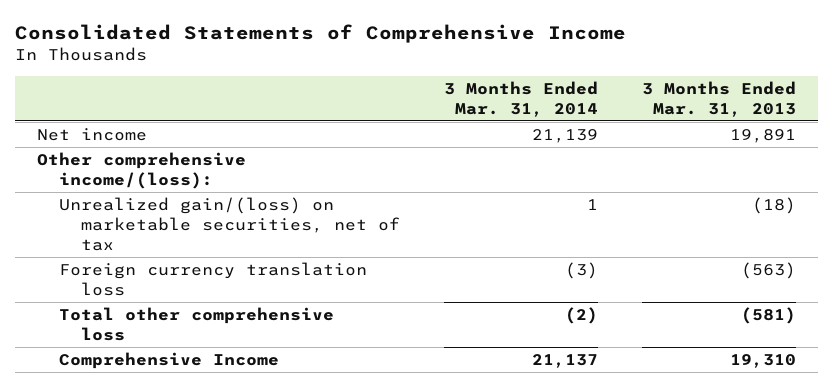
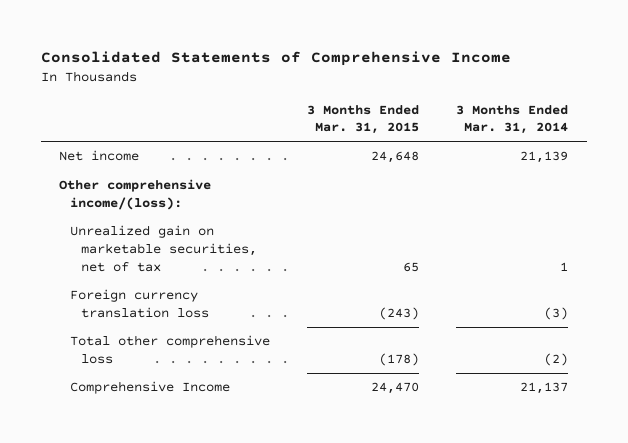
- | 3 Months Ended Mar. 31, 2014 | 3 Months Ended Mar. 31, 2013
+ | 3 Months Ended Mar. 31, 2015 | 3 Months Ended Mar. 31, 2014
- Unrealized gain/(loss) on marketable securities, net of tax | 1 | (18)
+ Unrealized gain on marketable securities, net of tax | 65 | 1

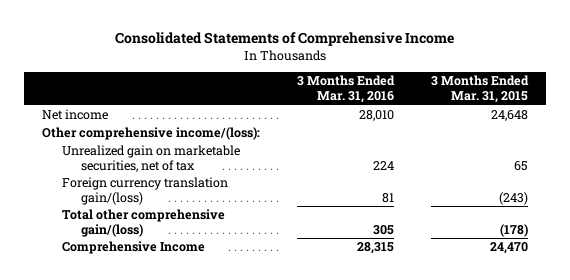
- | 3 Months Ended Mar. 31, 2015 | 3 Months Ended Mar. 31, 2014
+ | 3 Months Ended Mar. 31, 2016 | 3 Months Ended Mar. 31, 2015
- Foreign currency translation loss | (243) | (3)
- Total other comprehensive loss | (178) | (2)
+ Foreign currency translation gain/(loss) | 81 | (243)
+ Total other comprehensive gain/(loss) | 305 | (178)

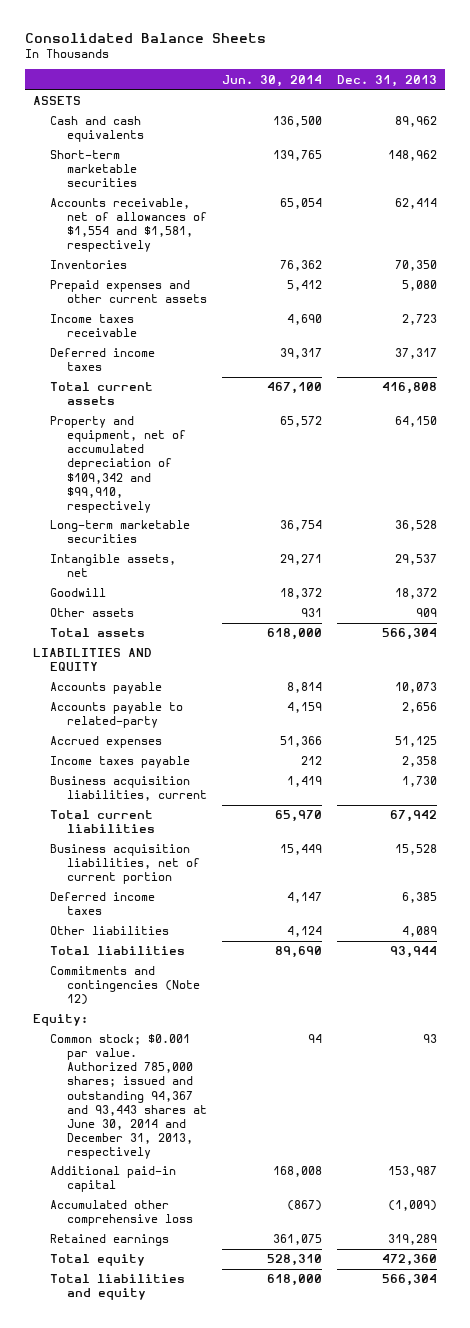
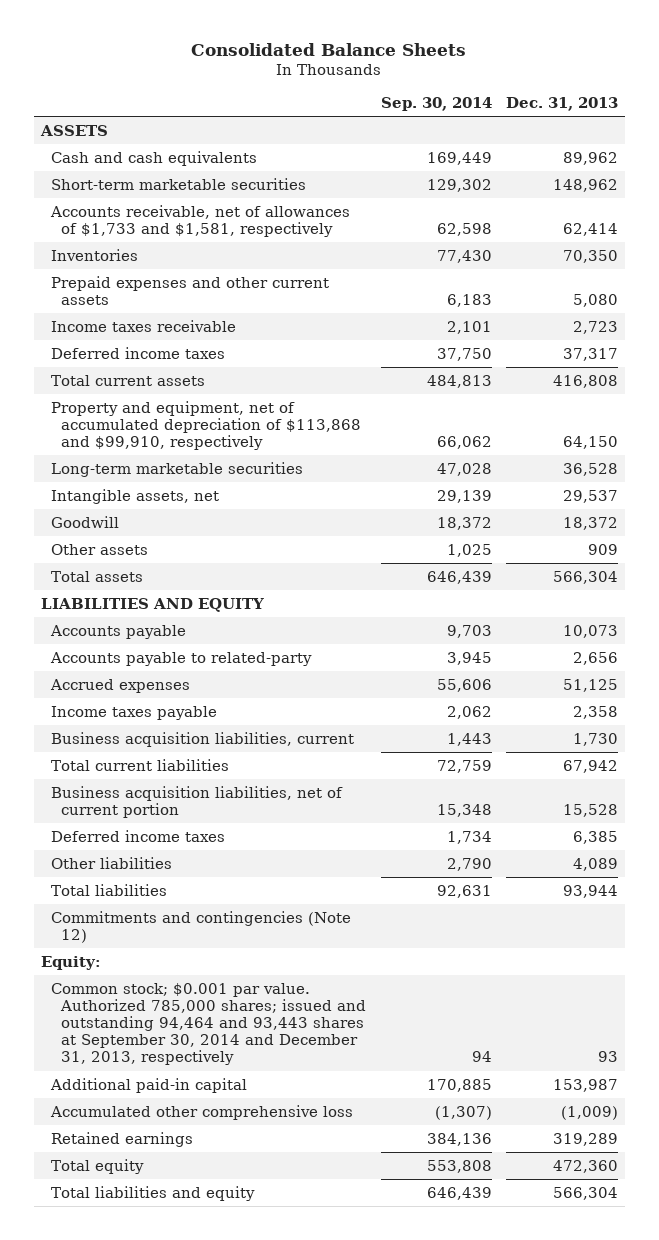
- | Jun. 30, 2014 | Dec. 31, 2013
+ | Sep. 30, 2014 | Dec. 31, 2013
- Accounts receivable, net of allowances of $1,554 and $1,581, respectively | 65,054 | 62,414
+ Accounts receivable, net of allowances of $1,733 and $1,581, respectively | 62,598 | 62,414
- Property and equipment, net of accumulated depreciation of $109,342 and $99,910, respectively | 65,572 | 64,150
+ Property and equipment, net of accumulated depreciation of $113,868 and $99,910, respectively | 66,062 | 64,150
- Common stock; $0.001 par value. Authorized 785,000 shares; issued and outstanding 94,367 and 93,443 shares at June 30, 2014 and December 31, 2013, respectively | 94 | 93
+ Common stock; $0.001 par value. Authorized 785,000 shares; issued and outstanding 94,464 and 93,443 shares at September 30, 2014 and December 31, 2013, respectively | 94 | 93

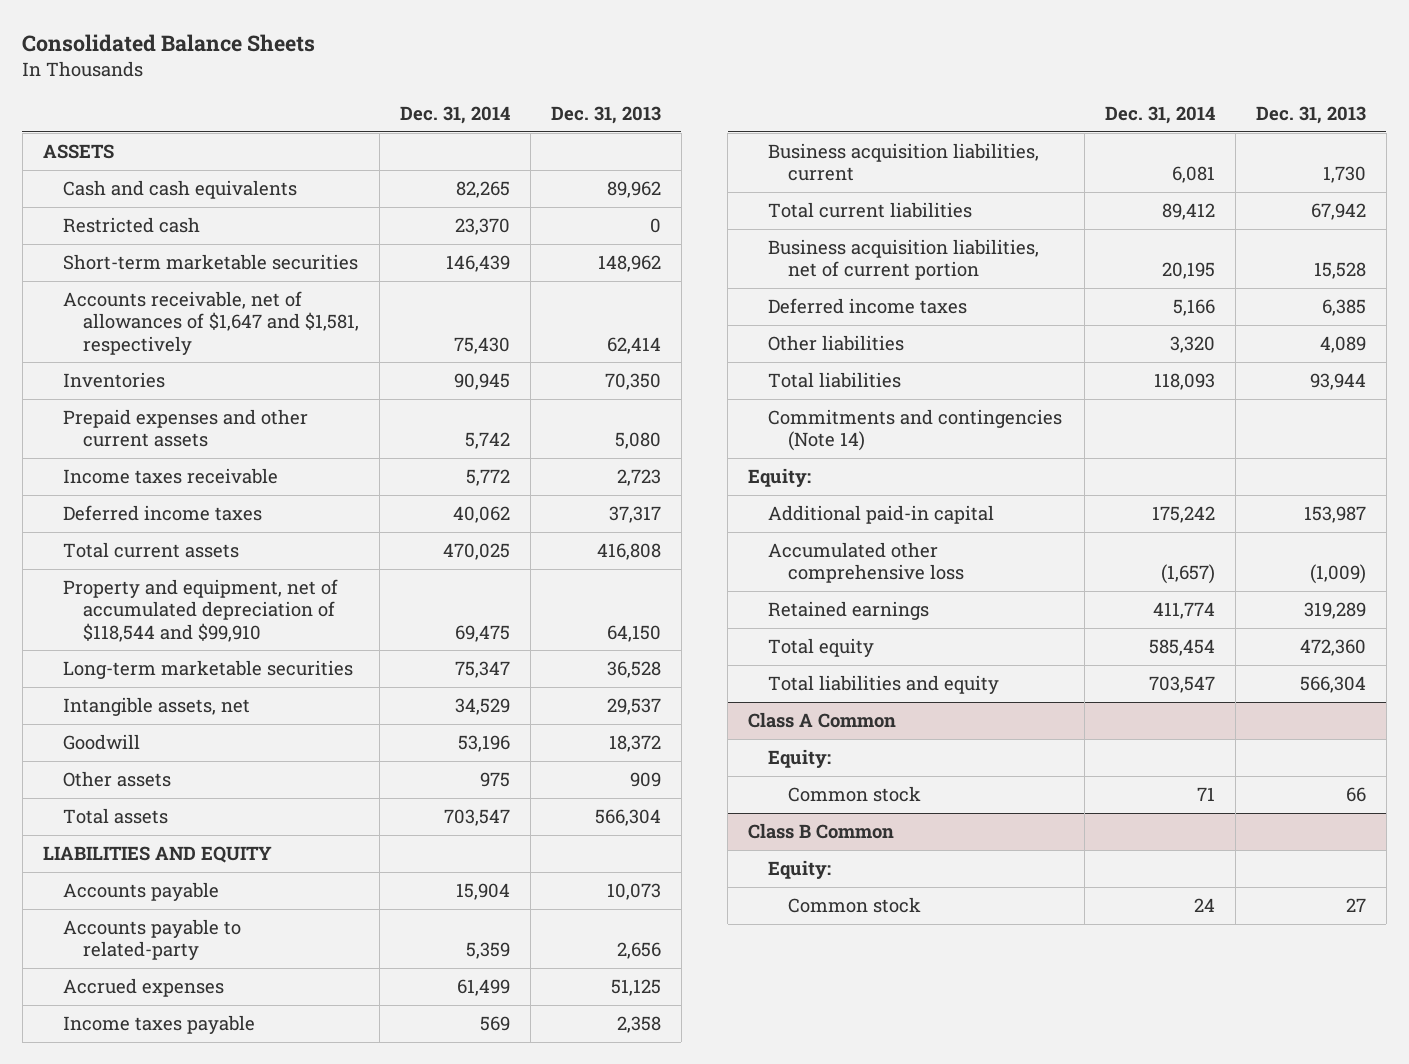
- | Sep. 30, 2014 | Dec. 31, 2013
+ | Dec. 31, 2014 | Dec. 31, 2013
+ Restricted cash | 23,370 | 0
- Accounts receivable, net of allowances of $1,733 and $1,581, respectively | 62,598 | 62,414
+ Accounts receivable, net of allowances of $1,647 and $1,581, respectively | 75,430 | 62,414
- Property and equipment, net of accumulated depreciation of $113,868 and $99,910, respectively | 66,062 | 64,150
+ Property and equipment, net of accumulated depreciation of $118,544 and $99,910 | 69,475 | 64,150
- Commitments and contingencies (Note 12)
+ Commitments and contingencies (Note 14)
- Common stock; $0.001 par value. Authorized 785,000 shares; issued and outstanding 94,464 and 93,443 shares at September 30, 2014 and December 31, 2013, respectively | 94 | 93
+ Class A Common
+ Equity:
+ Common stock | 71 | 66
+ Class B Common
+ Equity:
+ Common stock | 24 | 27

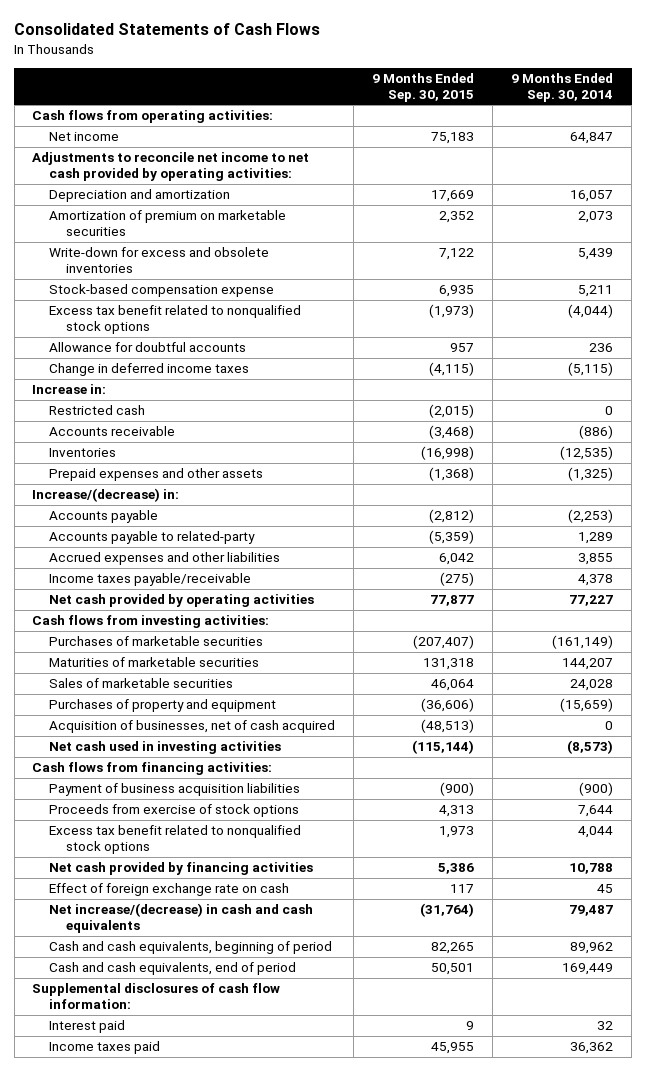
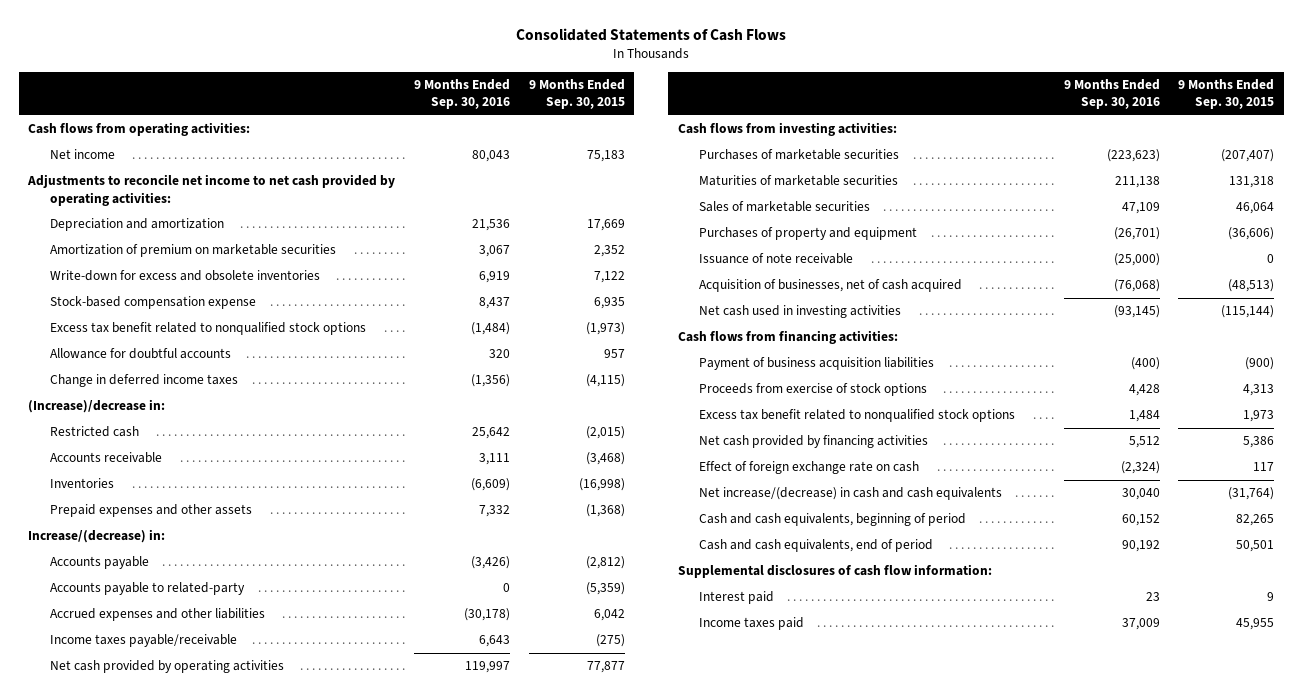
- | 9 Months Ended Sep. 30, 2015 | 9 Months Ended Sep. 30, 2014
+ | 9 Months Ended Sep. 30, 2016 | 9 Months Ended Sep. 30, 2015
- Increase in:
+ (Increase)/decrease in:
+ Issuance of note receivable | (25,000) | 0

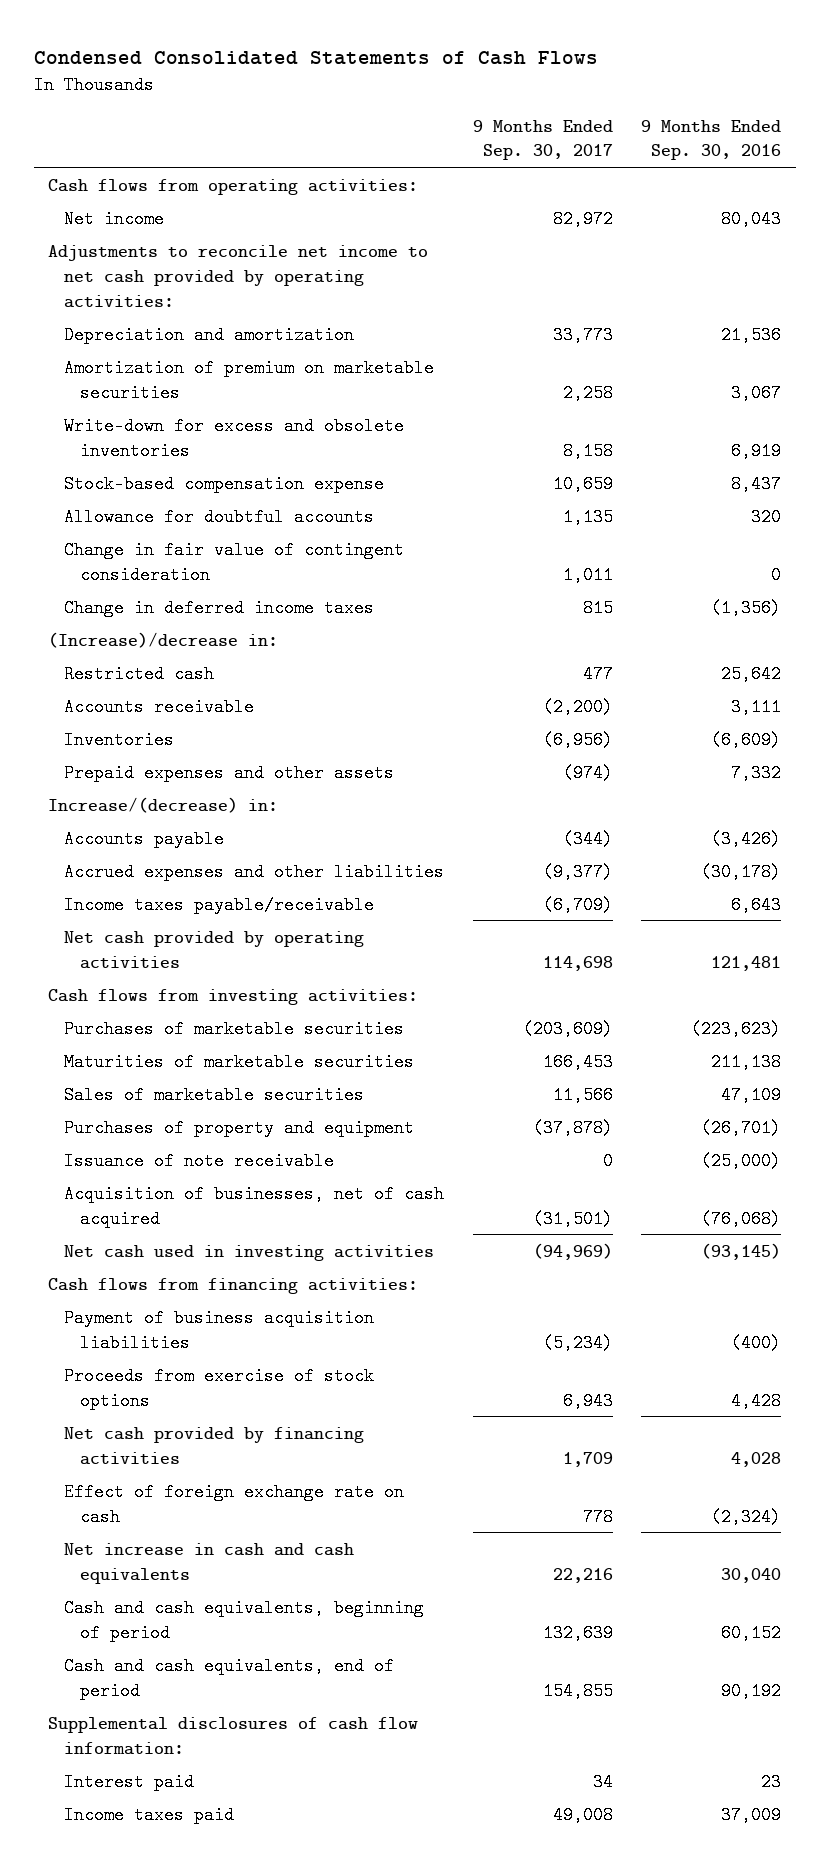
- Consolidated Statements of Cash Flows
+ Condensed Consolidated Statements of Cash Flows
- | 9 Months Ended Sep. 30, 2016 | 9 Months Ended Sep. 30, 2015
+ | 9 Months Ended Sep. 30, 2017 | 9 Months Ended Sep. 30, 2016
- Excess tax benefit related to nonqualified stock options | (1,484) | (1,973)
+ Change in fair value of contingent consideration | 1,011 | 0
- Accounts payable to related-party | 0 | (5,359)
- Net cash provided by operating activities | 119,997 | 77,877
+ Net cash provided by operating activities | 114,698 | 121,481
- Excess tax benefit related to nonqualified stock options | 1,484 | 1,973
- Net cash provided by financing activities | 5,512 | 5,386
+ Net cash provided by financing activities | 1,709 | 4,028
- Net increase/(decrease) in cash and cash equivalents | 30,040 | (31,764)
+ Net increase in cash and cash equivalents | 22,216 | 30,040

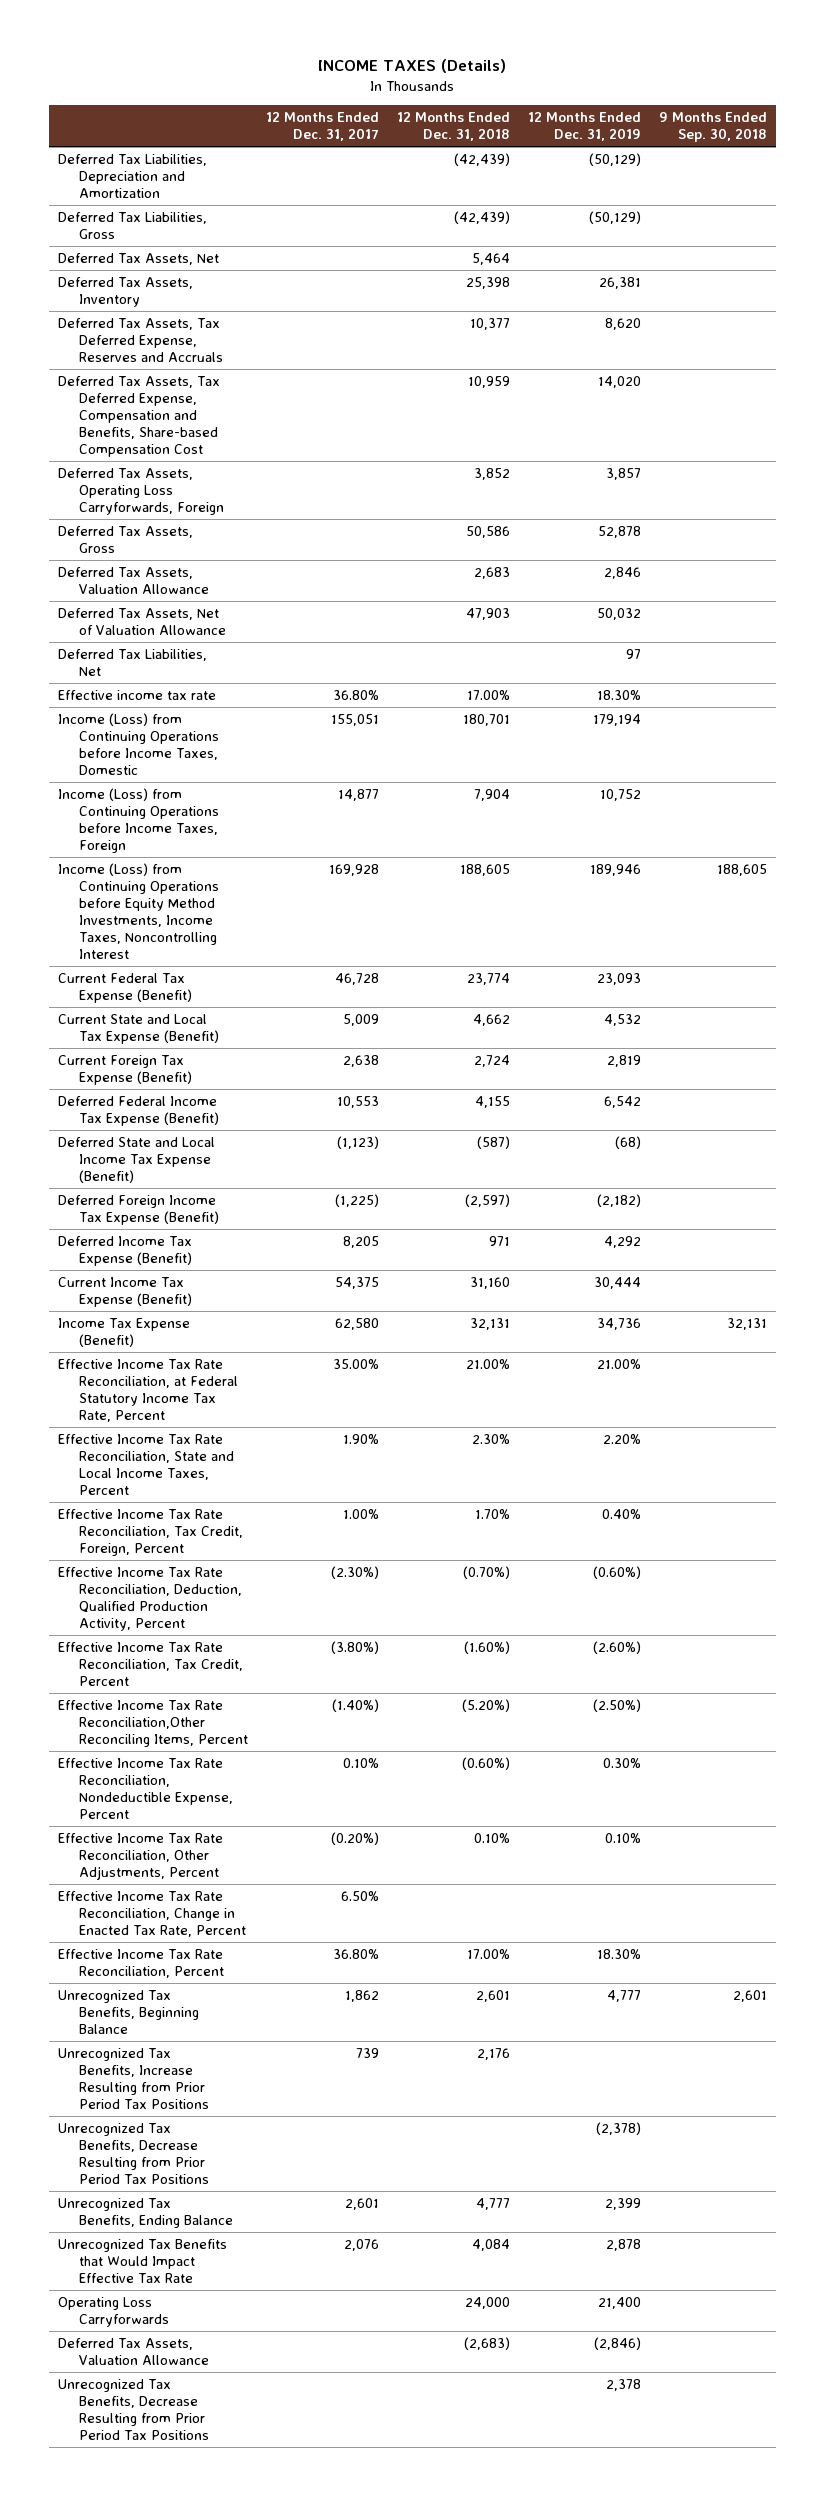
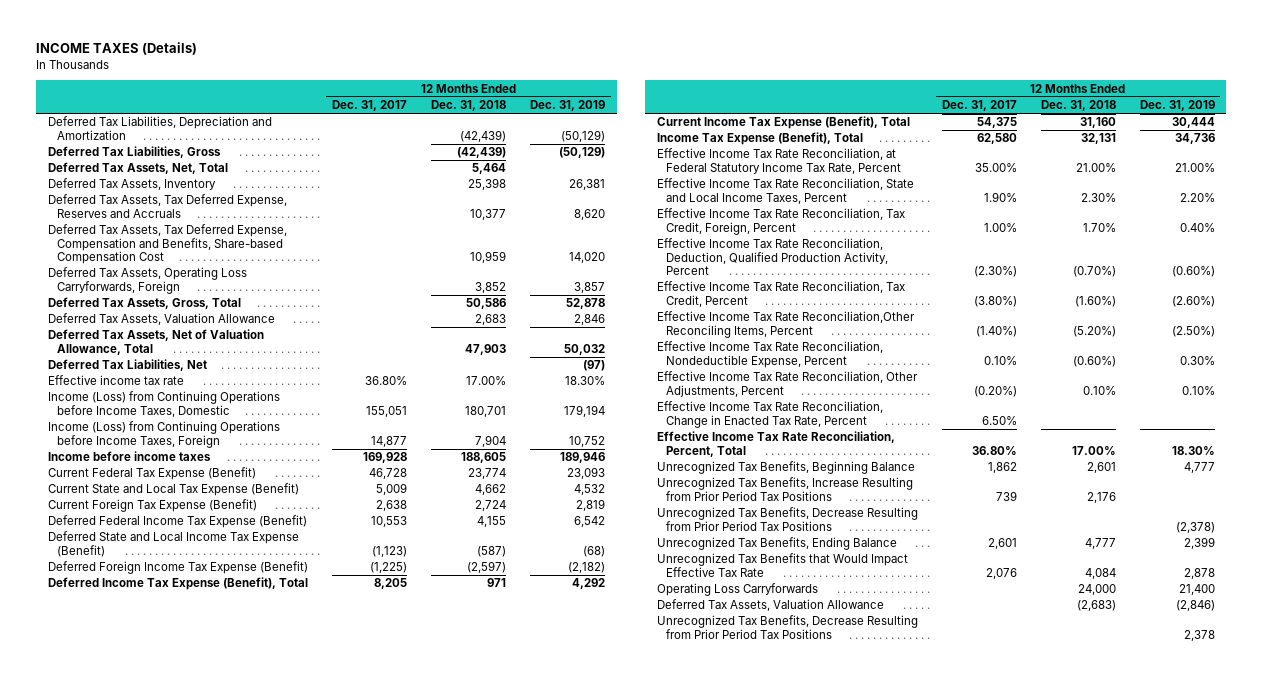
- | 12 Months Ended Dec. 31, 2017 | 12 Months Ended Dec. 31, 2018 | 12 Months Ended Dec. 31, 2019 | 9 Months Ended Sep. 30, 2018
+ | 12 Months Ended Dec. 31, 2017 | 12 Months Ended Dec. 31, 2018 | 12 Months Ended Dec. 31, 2019
- Deferred Tax Assets, Net | | 5,464 | |
+ Deferred Tax Assets, Net, Total | | 5,464 |
- Deferred Tax Assets, Gross | | 50,586 | 52,878 |
+ Deferred Tax Assets, Gross, Total | | 50,586 | 52,878
- Deferred Tax Assets, Net of Valuation Allowance | | 47,903 | 50,032 |
- Deferred Tax Liabilities, Net | | | 97 |
+ Deferred Tax Assets, Net of Valuation Allowance, Total | | 47,903 | 50,032
+ Deferred Tax Liabilities, Net | | | (97)
- Income (Loss) from Continuing Operations before Equity Method Investments, Income Taxes, Noncontrolling Interest | 169,928 | 188,605 | 189,946 | 188,605
+ Income before income taxes | 169,928 | 188,605 | 189,946
- Deferred Income Tax Expense (Benefit) | 8,205 | 971 | 4,292 |
- Current Income Tax Expense (Benefit) | 54,375 | 31,160 | 30,444 |
- Income Tax Expense (Benefit) | 62,580 | 32,131 | 34,736 | 32,131
+ Deferred Income Tax Expense (Benefit), Total | 8,205 | 971 | 4,292
+ Current Income Tax Expense (Benefit), Total | 54,375 | 31,160 | 30,444
+ Income Tax Expense (Benefit), Total | 62,580 | 32,131 | 34,736
- Effective Income Tax Rate Reconciliation, Percent | 36.80% | 17.00% | 18.30% |
+ Effective Income Tax Rate Reconciliation, Percent, Total | 36.80% | 17.00% | 18.30%

